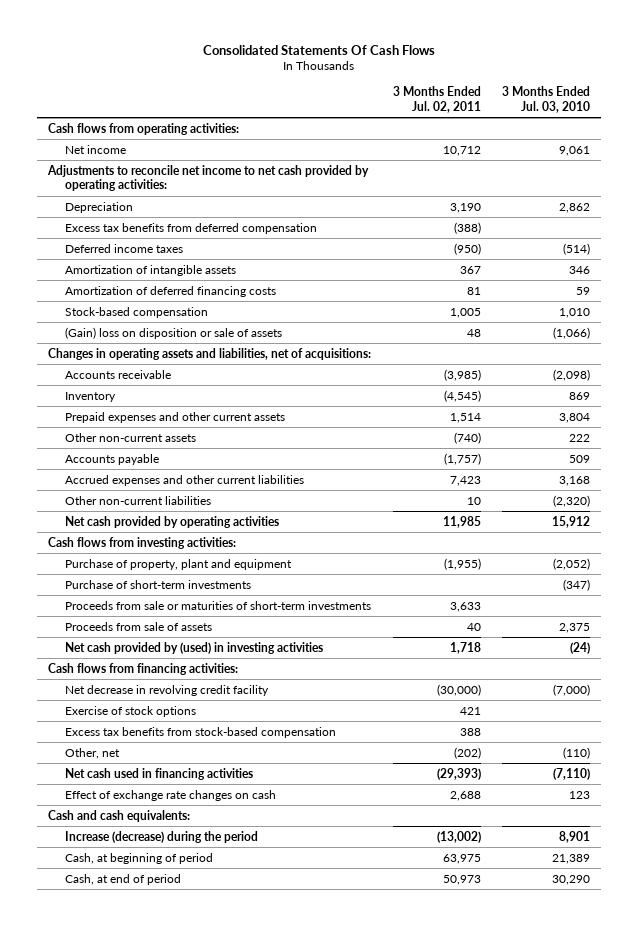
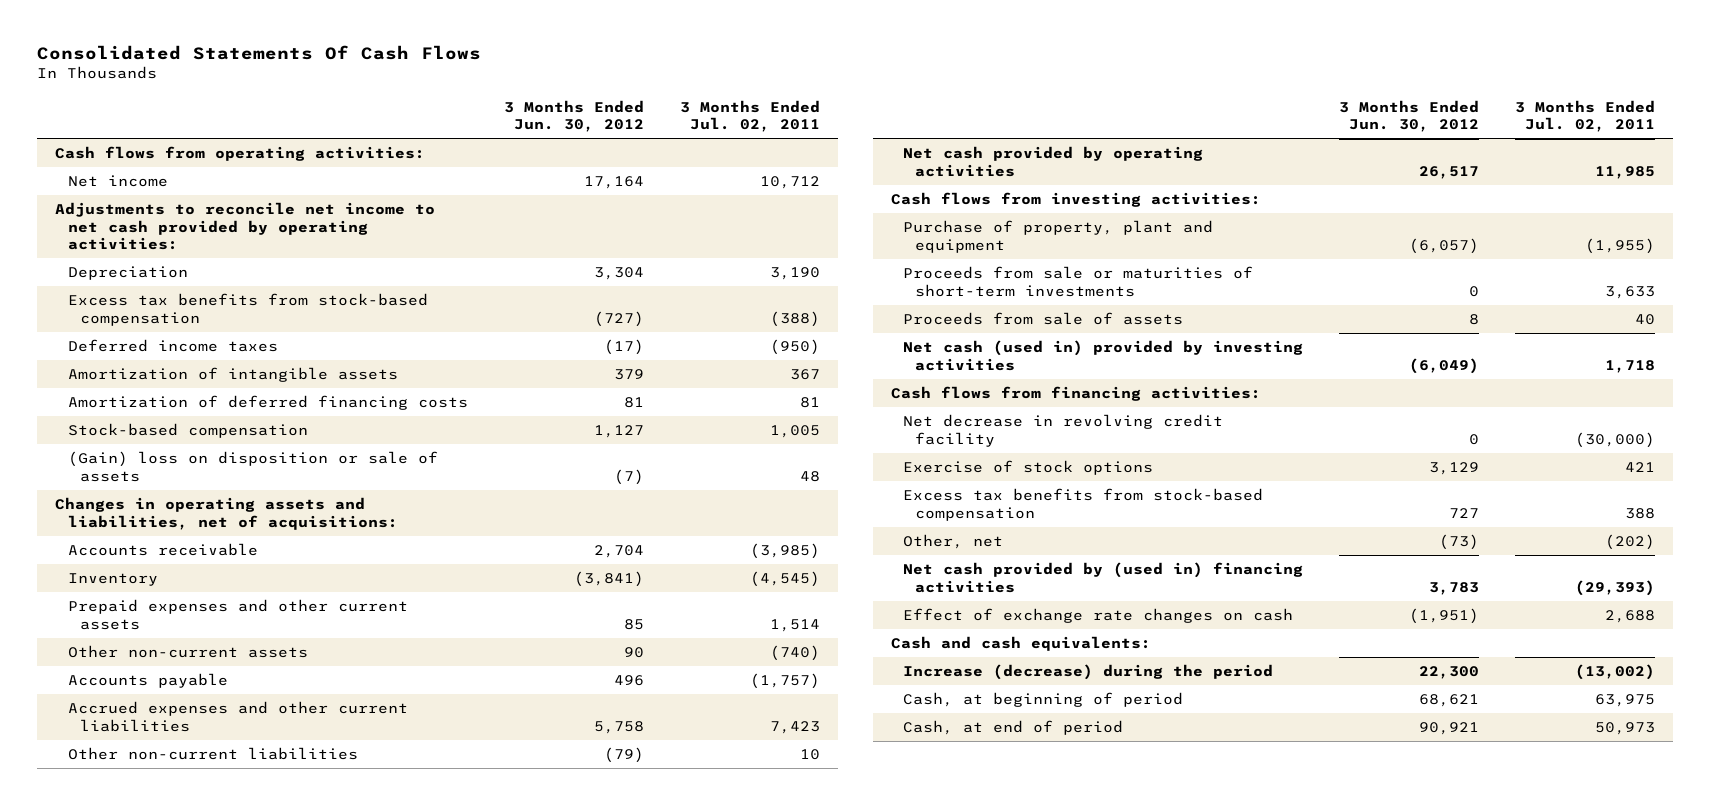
- | 3 Months Ended Jul. 02, 2011 | 3 Months Ended Jul. 03, 2010
+ | 3 Months Ended Jun. 30, 2012 | 3 Months Ended Jul. 02, 2011
- Excess tax benefits from deferred compensation | (388) |
+ Excess tax benefits from stock-based compensation | (727) | (388)
- Purchase of short-term investments | | (347)
- Net cash provided by (used) in investing activities | 1,718 | (24)
+ Net cash (used in) provided by investing activities | (6,049) | 1,718
- Net cash used in financing activities | (29,393) | (7,110)
+ Net cash provided by (used in) financing activities | 3,783 | (29,393)

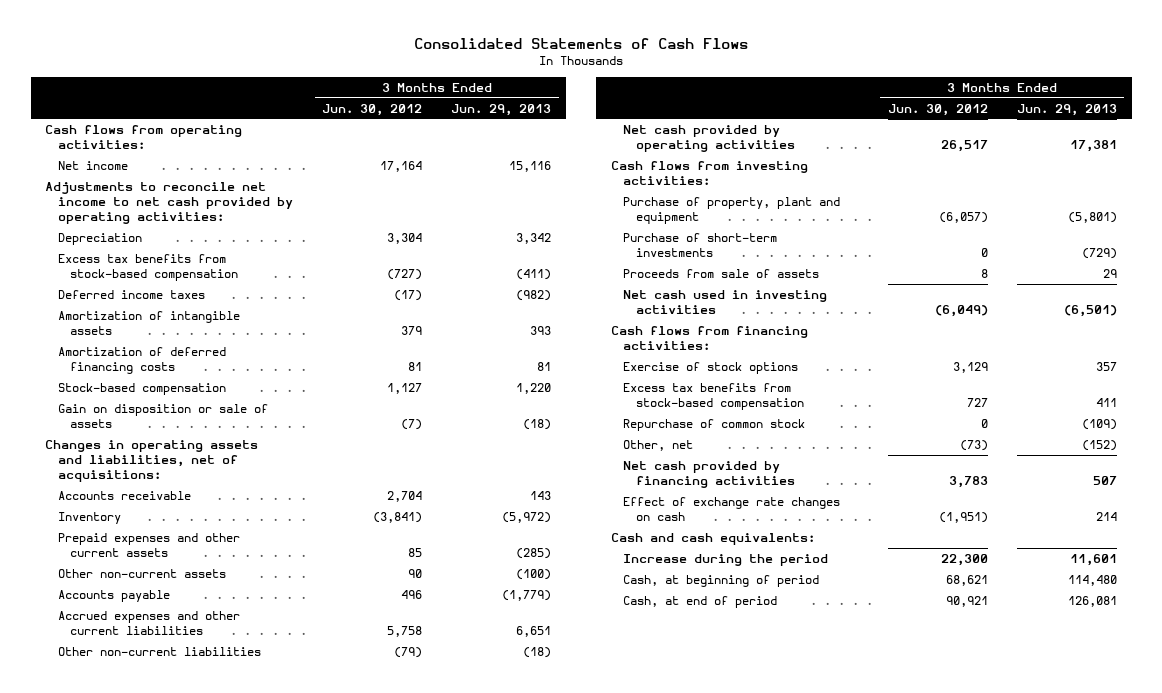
- Consolidated Statements Of Cash Flows
+ Consolidated Statements of Cash Flows
- | 3 Months Ended Jun. 30, 2012 | 3 Months Ended Jul. 02, 2011
+ | 3 Months Ended Jun. 30, 2012 | 3 Months Ended Jun. 29, 2013
- (Gain) loss on disposition or sale of assets | (7) | 48
+ Gain on disposition or sale of assets | (7) | (18)
- Proceeds from sale or maturities of short-term investments | 0 | 3,633
+ Purchase of short-term investments | 0 | (729)
- Net cash (used in) provided by investing activities | (6,049) | 1,718
+ Net cash used in investing activities | (6,049) | (6,501)
- Net decrease in revolving credit facility | 0 | (30,000)
+ Repurchase of common stock | 0 | (109)
- Net cash provided by (used in) financing activities | 3,783 | (29,393)
+ Net cash provided by financing activities | 3,783 | 507
- Increase (decrease) during the period | 22,300 | (13,002)
+ Increase during the period | 22,300 | 11,601

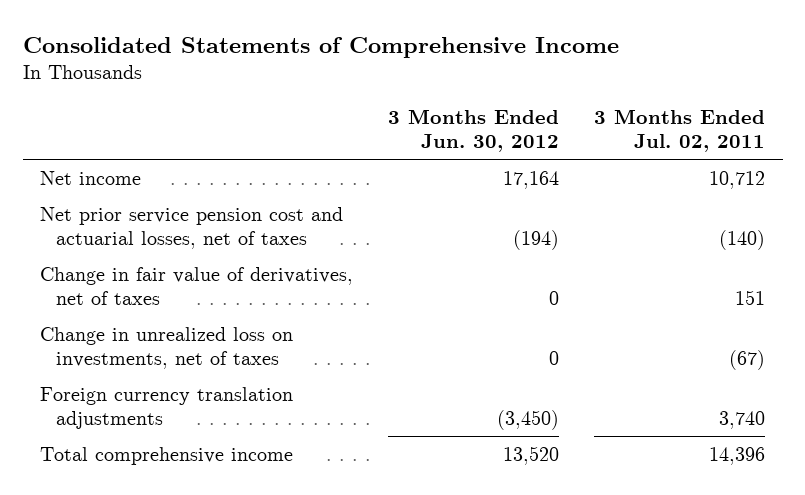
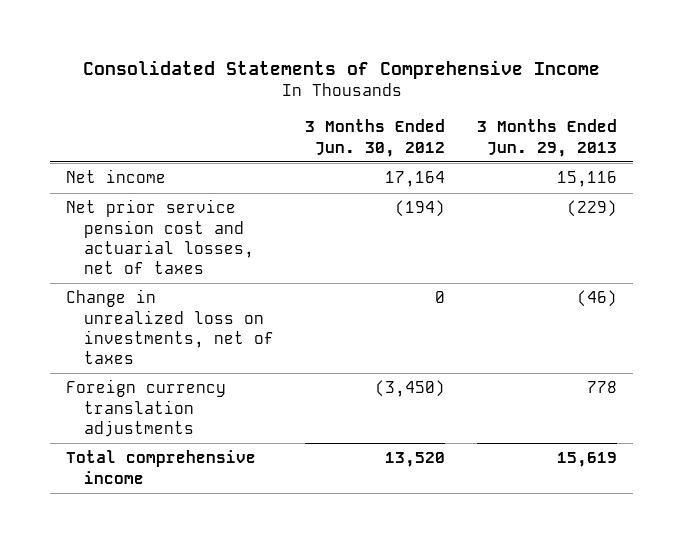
- | 3 Months Ended Jun. 30, 2012 | 3 Months Ended Jul. 02, 2011
+ | 3 Months Ended Jun. 30, 2012 | 3 Months Ended Jun. 29, 2013
- Change in fair value of derivatives, net of taxes | 0 | 151

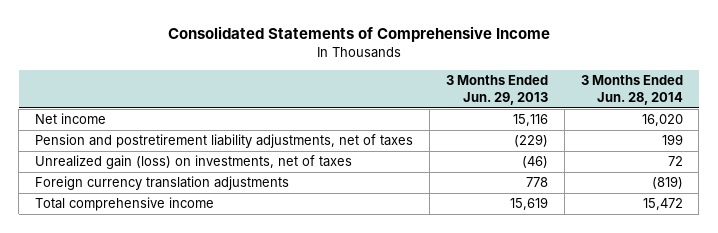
- | 3 Months Ended Jun. 30, 2012 | 3 Months Ended Jun. 29, 2013
+ | 3 Months Ended Jun. 29, 2013 | 3 Months Ended Jun. 28, 2014
- Net prior service pension cost and actuarial losses, net of taxes | (194) | (229)
- Change in unrealized loss on investments, net of taxes | 0 | (46)
+ Pension and postretirement liability adjustments, net of taxes | (229) | 199
+ Unrealized gain (loss) on investments, net of taxes | (46) | 72

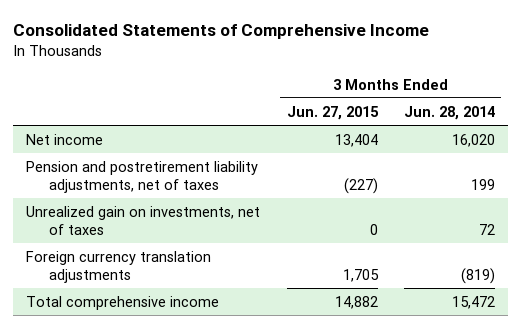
- | 3 Months Ended Jun. 29, 2013 | 3 Months Ended Jun. 28, 2014
+ | 3 Months Ended Jun. 27, 2015 | 3 Months Ended Jun. 28, 2014
- Unrealized gain (loss) on investments, net of taxes | (46) | 72
+ Unrealized gain on investments, net of taxes | 0 | 72

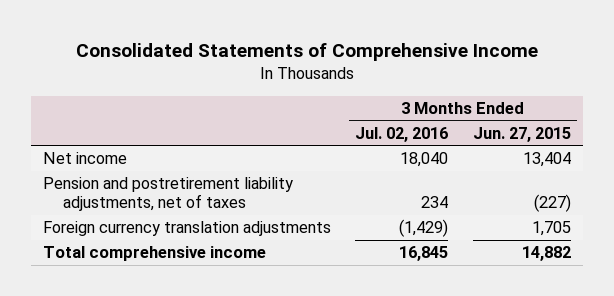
- | 3 Months Ended Jun. 27, 2015 | 3 Months Ended Jun. 28, 2014
+ | 3 Months Ended Jul. 02, 2016 | 3 Months Ended Jun. 27, 2015
- Unrealized gain on investments, net of taxes | 0 | 72

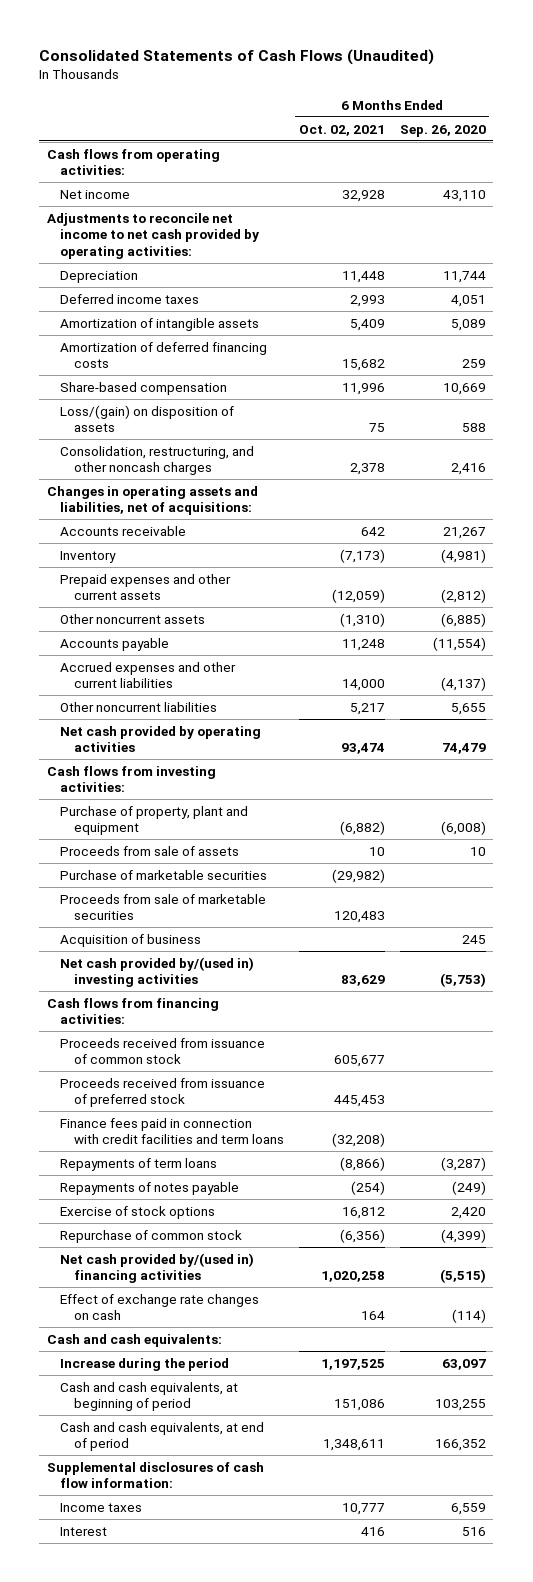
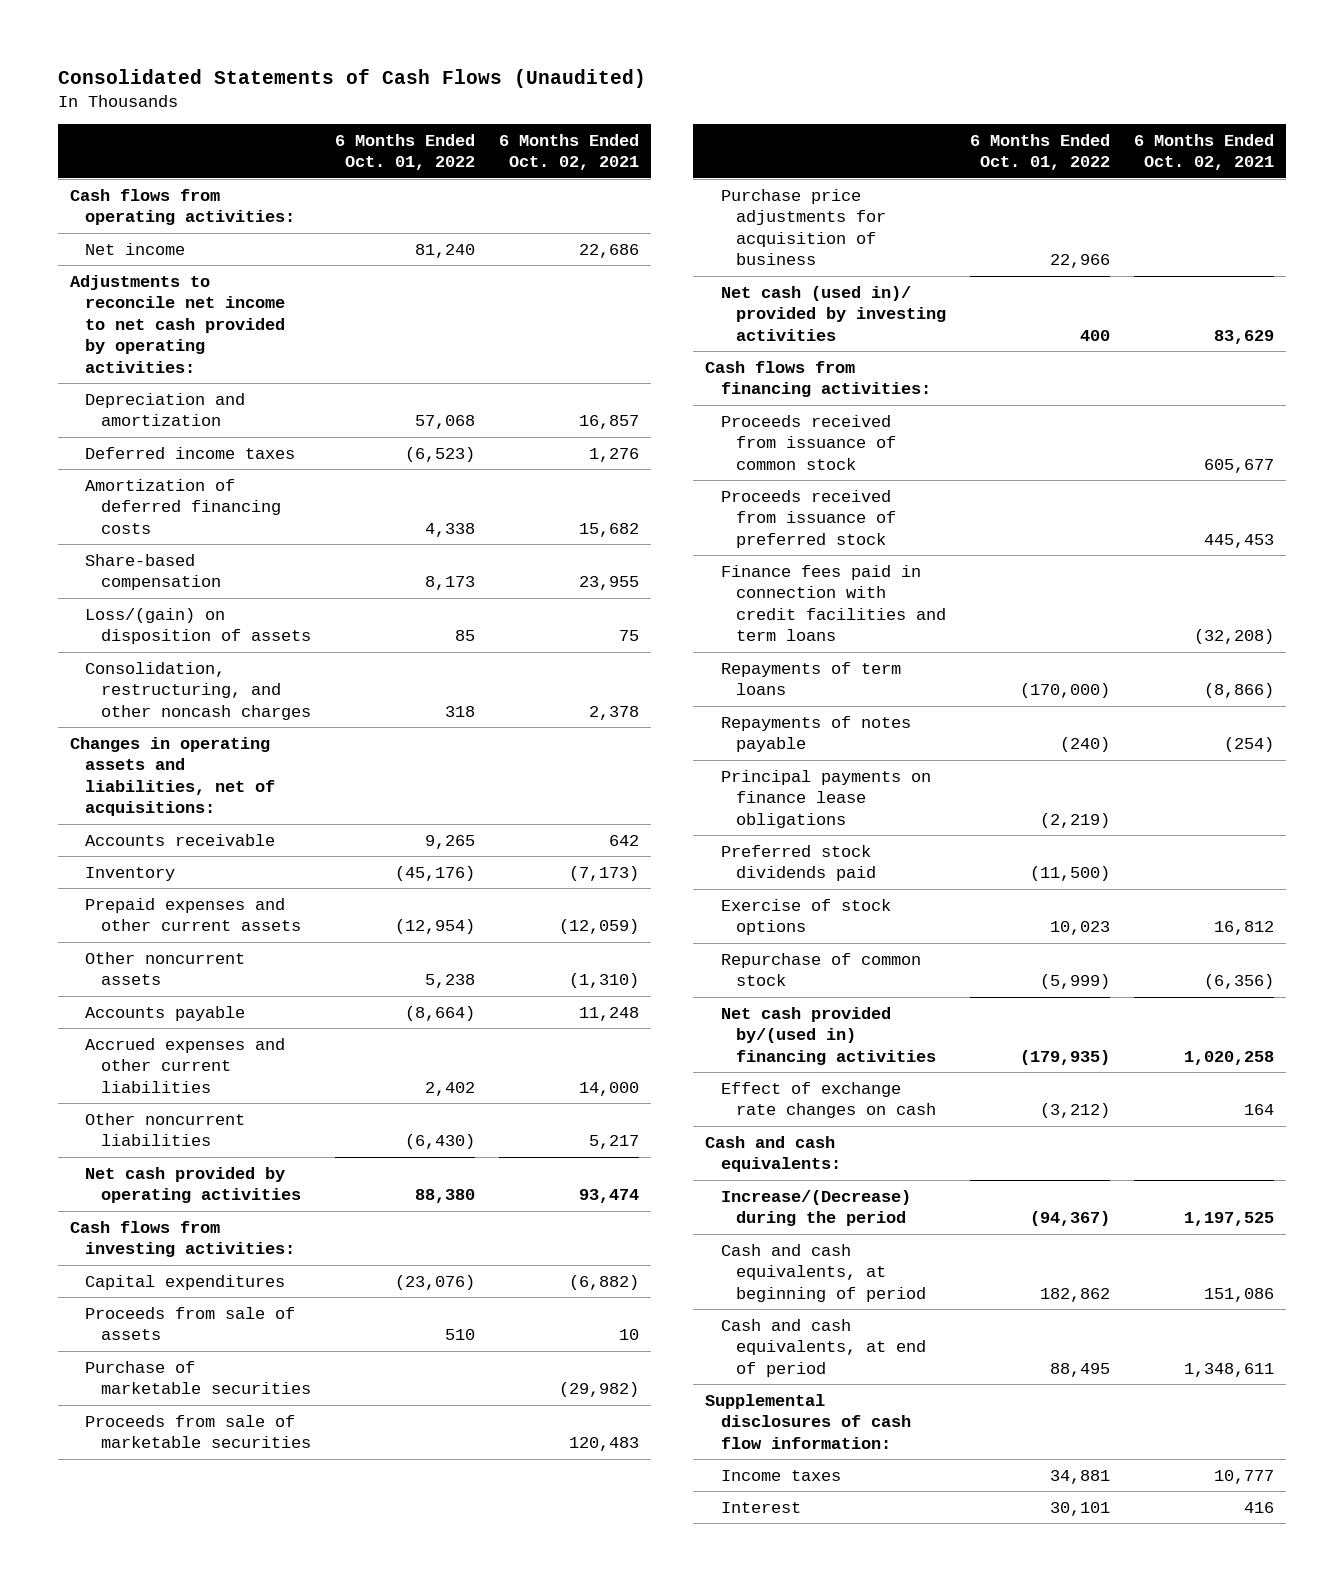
- | 6 Months Ended Oct. 02, 2021 | 6 Months Ended Sep. 26, 2020
+ | 6 Months Ended Oct. 01, 2022 | 6 Months Ended Oct. 02, 2021
- Net income | 32,928 | 43,110
+ Net income | 81,240 | 22,686
- Depreciation | 11,448 | 11,744
- Deferred income taxes | 2,993 | 4,051
- Amortization of intangible assets | 5,409 | 5,089
+ Depreciation and amortization | 57,068 | 16,857
+ Deferred income taxes | (6,523) | 1,276
- Share-based compensation | 11,996 | 10,669
+ Share-based compensation | 8,173 | 23,955
- Purchase of property, plant and equipment | (6,882) | (6,008)
+ Capital expenditures | (23,076) | (6,882)
- Acquisition of business | | 245
- Net cash provided by/(used in) investing activities | 83,629 | (5,753)
+ Purchase price adjustments for acquisition of business | 22,966 |
+ Net cash (used in)/ provided by investing activities | 400 | 83,629
+ Principal payments on finance lease obligations | (2,219) |
+ Preferred stock dividends paid | (11,500) |
- Increase during the period | 1,197,525 | 63,097
+ Increase/(Decrease) during the period | (94,367) | 1,197,525

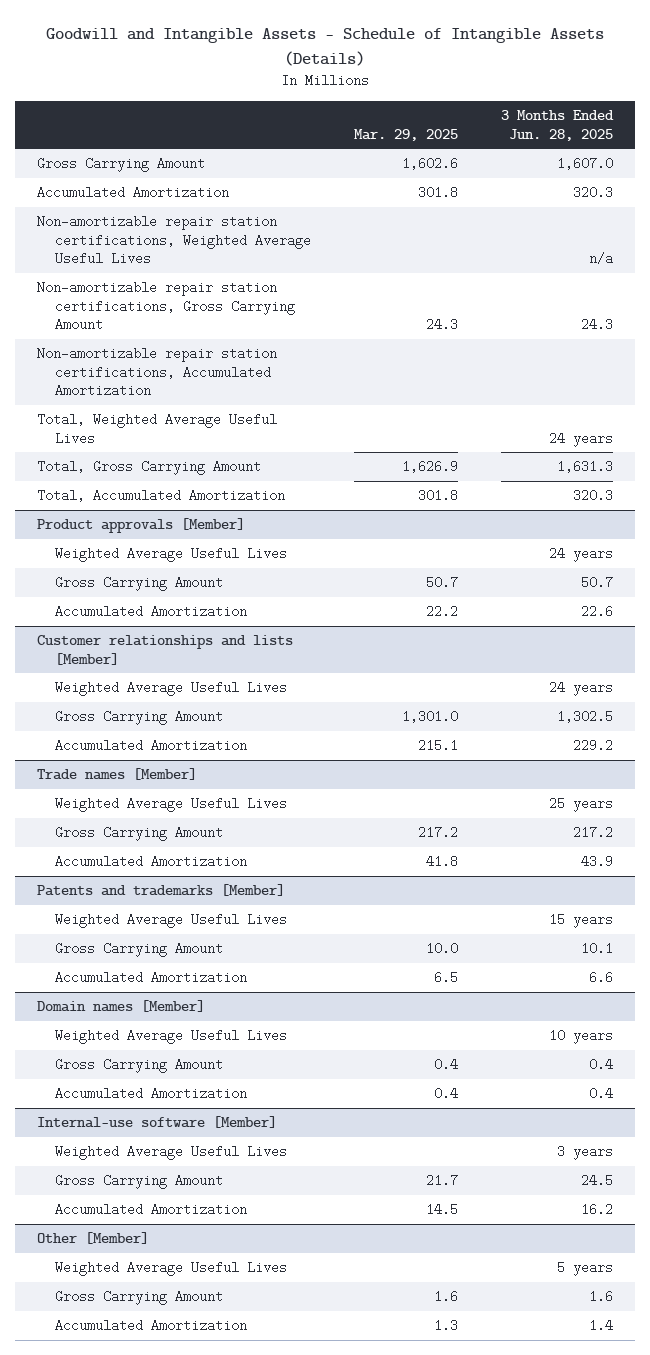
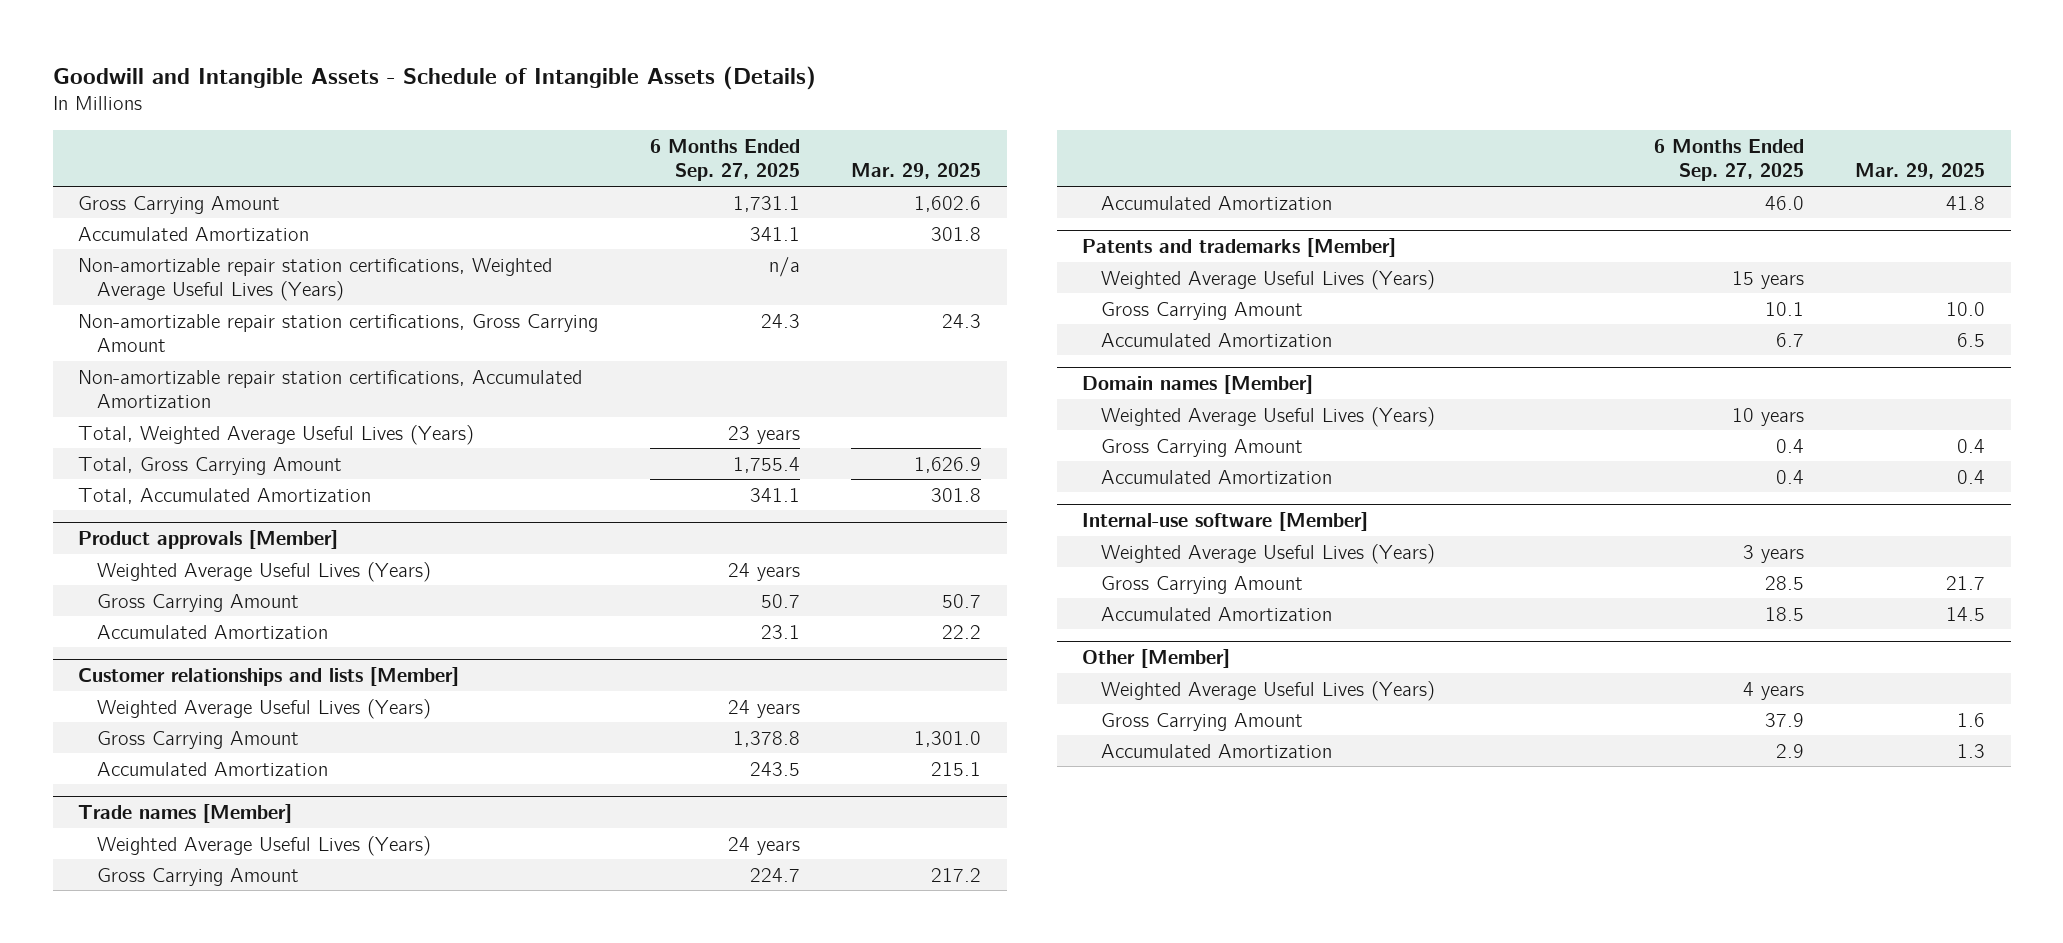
- | Mar. 29, 2025 | 3 Months Ended Jun. 28, 2025
+ | 6 Months Ended Sep. 27, 2025 | Mar. 29, 2025
- Non-amortizable repair station certifications, Weighted Average Useful Lives | | n/a
+ Non-amortizable repair station certifications, Weighted Average Useful Lives (Years) | n/a |
- Total, Weighted Average Useful Lives | | 24 years
+ Total, Weighted Average Useful Lives (Years) | 23 years |
@ Product approvals [Member]
- Weighted Average Useful Lives | | 24 years
+ Weighted Average Useful Lives (Years) | 24 years |
@ Customer relationships and lists [Member]
- Weighted Average Useful Lives | | 24 years
+ Weighted Average Useful Lives (Years) | 24 years |
@ Trade names [Member]
- Weighted Average Useful Lives | | 25 years
+ Weighted Average Useful Lives (Years) | 24 years |
@ Patents and trademarks [Member]
- Weighted Average Useful Lives | | 15 years
+ Weighted Average Useful Lives (Years) | 15 years |
@ Domain names [Member]
- Weighted Average Useful Lives | | 10 years
+ Weighted Average Useful Lives (Years) | 10 years |
@ Internal-use software [Member]
- Weighted Average Useful Lives | | 3 years
+ Weighted Average Useful Lives (Years) | 3 years |
@ Other [Member]
- Weighted Average Useful Lives | | 5 years
+ Weighted Average Useful Lives (Years) | 4 years |

